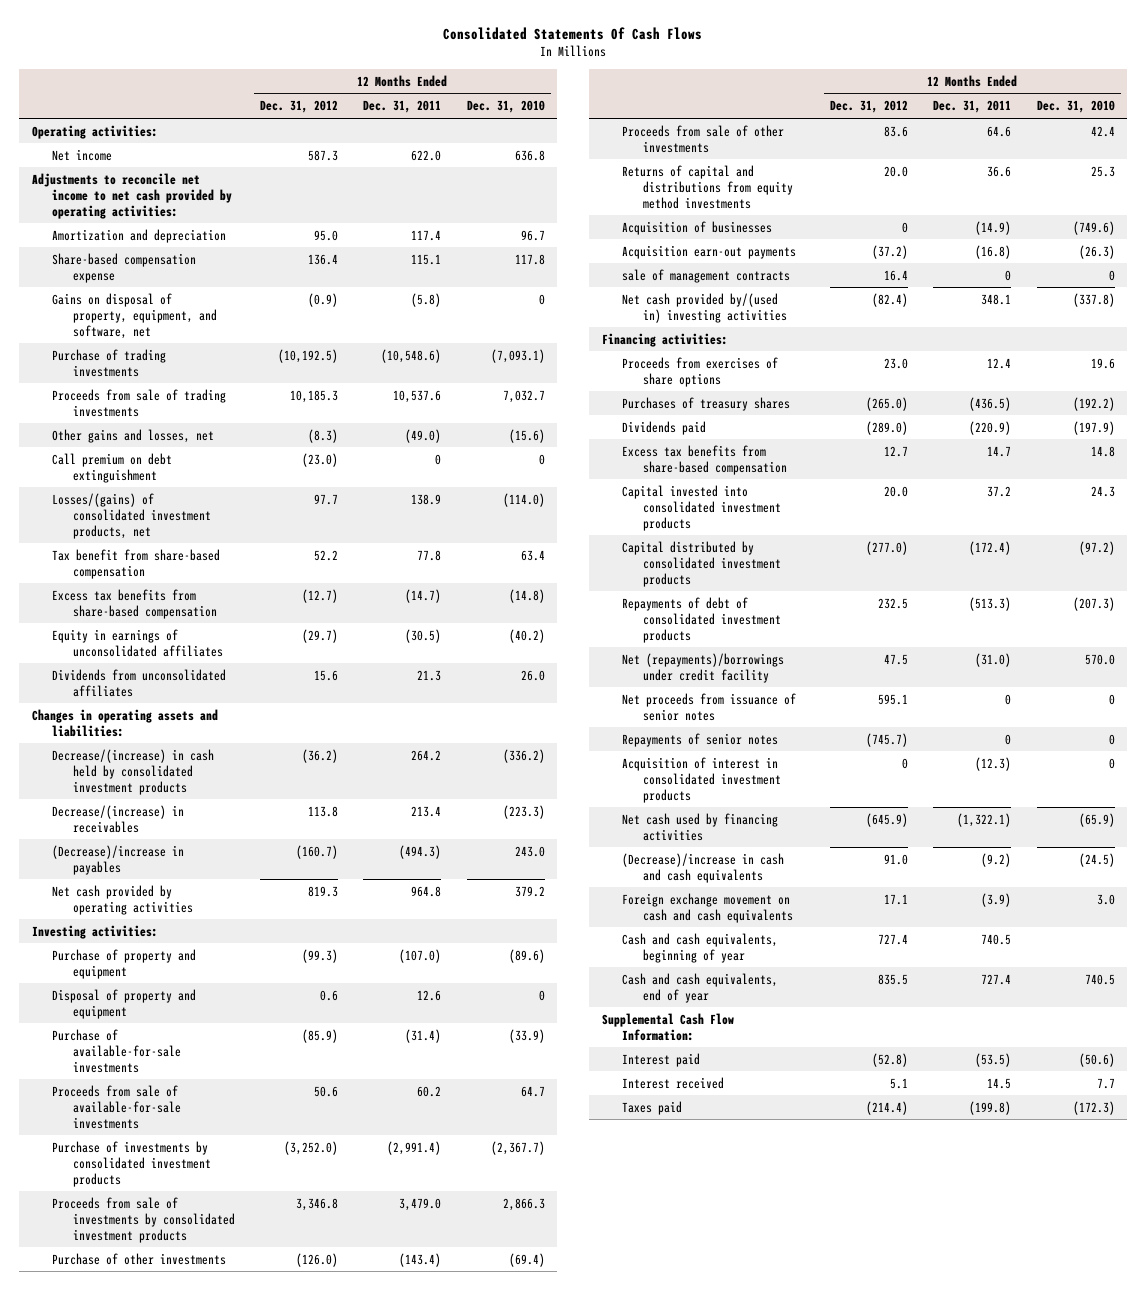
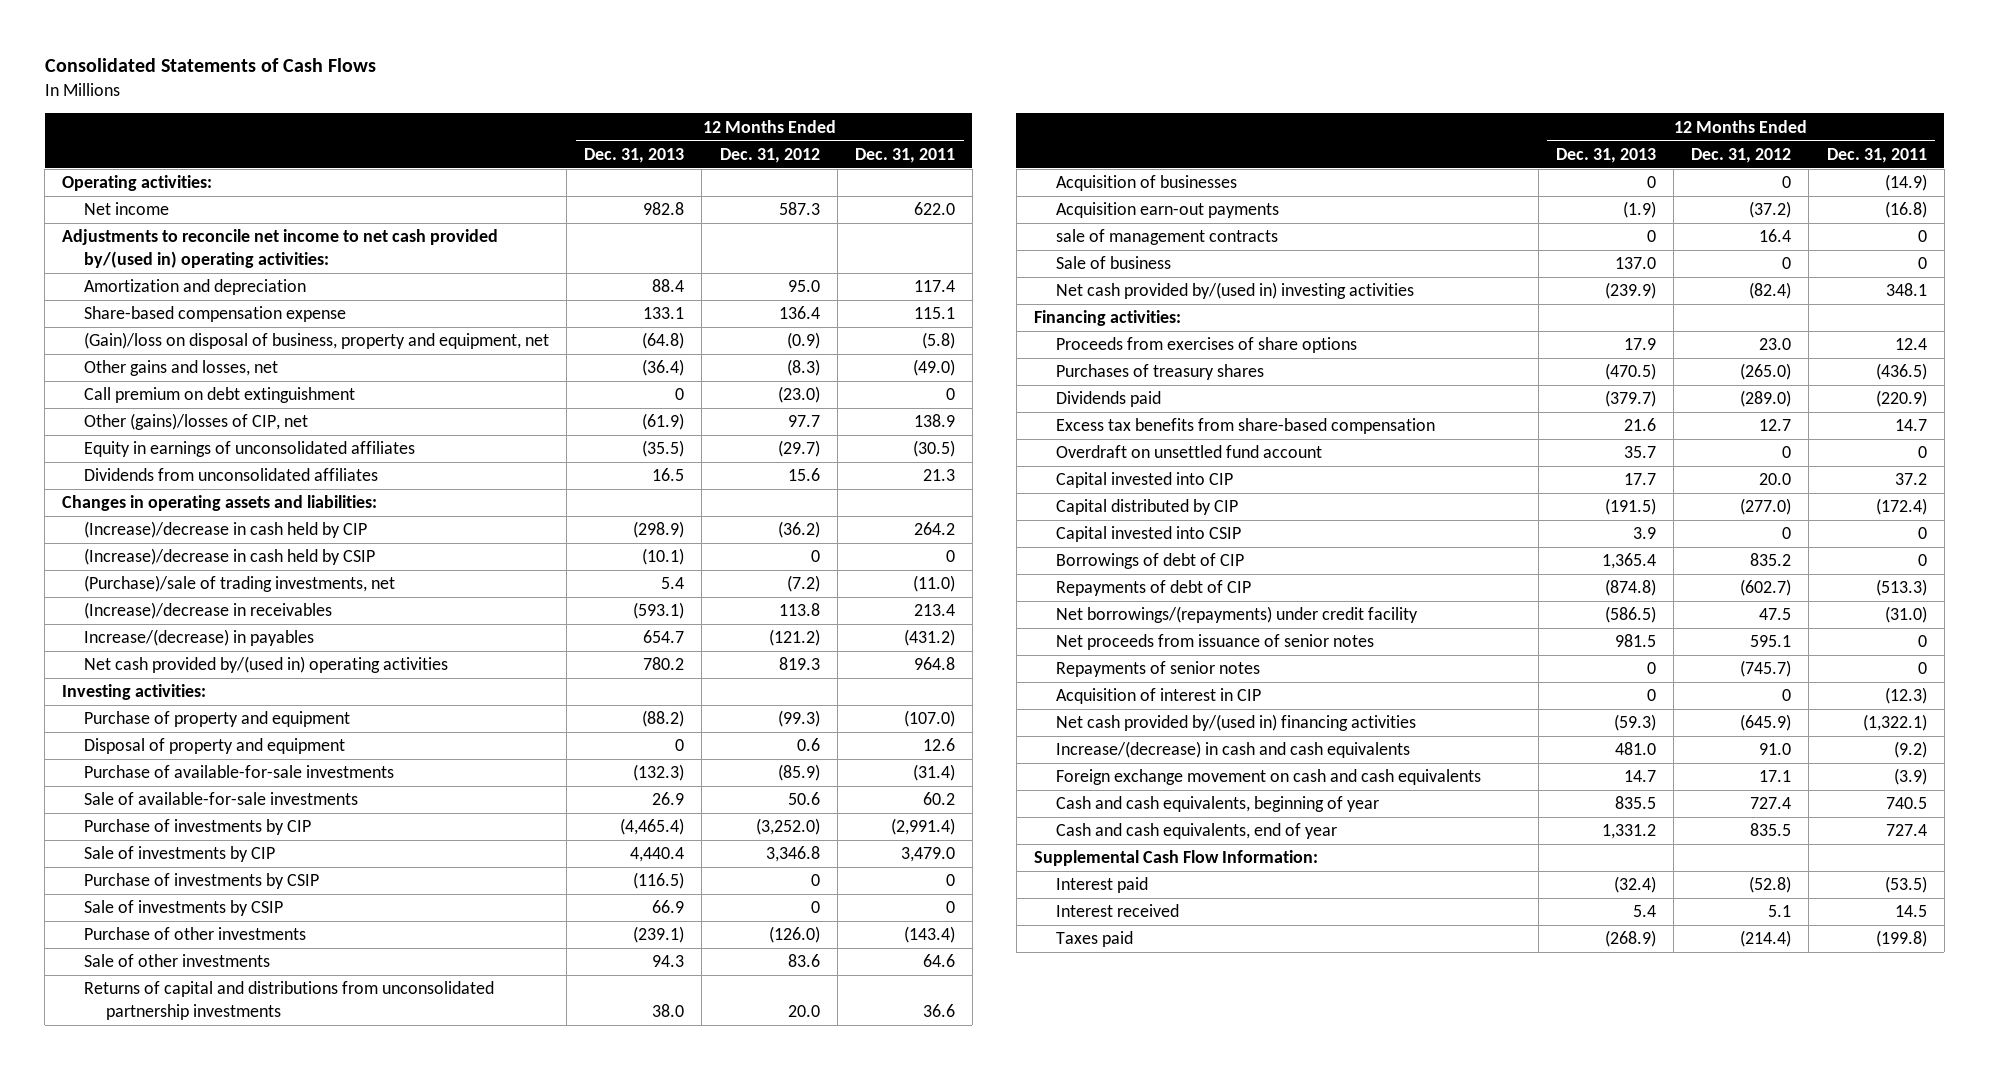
- Consolidated Statements Of Cash Flows
+ Consolidated Statements of Cash Flows
- | 12 Months Ended Dec. 31, 2012 | 12 Months Ended Dec. 31, 2011 | 12 Months Ended Dec. 31, 2010
+ | 12 Months Ended Dec. 31, 2013 | 12 Months Ended Dec. 31, 2012 | 12 Months Ended Dec. 31, 2011
- Adjustments to reconcile net income to net cash provided by operating activities:
+ Adjustments to reconcile net income to net cash provided by/(used in) operating activities:
- Gains on disposal of property, equipment, and software, net | (0.9) | (5.8) | 0
- Purchase of trading investments | (10,192.5) | (10,548.6) | (7,093.1)
- Proceeds from sale of trading investments | 10,185.3 | 10,537.6 | 7,032.7
+ (Gain)/loss on disposal of business, property and equipment, net | (64.8) | (0.9) | (5.8)
- Losses/(gains) of consolidated investment products, net | 97.7 | 138.9 | (114.0)
- Tax benefit from share-based compensation | 52.2 | 77.8 | 63.4
- Excess tax benefits from share-based compensation | (12.7) | (14.7) | (14.8)
+ Other (gains)/losses of CIP, net | (61.9) | 97.7 | 138.9
- Decrease/(increase) in cash held by consolidated investment products | (36.2) | 264.2 | (336.2)
- Decrease/(increase) in receivables | 113.8 | 213.4 | (223.3)
- (Decrease)/increase in payables | (160.7) | (494.3) | 243.0
- Net cash provided by operating activities | 819.3 | 964.8 | 379.2
+ (Increase)/decrease in cash held by CIP | (298.9) | (36.2) | 264.2
+ (Increase)/decrease in cash held by CSIP | (10.1) | 0 | 0
+ (Purchase)/sale of trading investments, net | 5.4 | (7.2) | (11.0)
+ (Increase)/decrease in receivables | (593.1) | 113.8 | 213.4
+ Increase/(decrease) in payables | 654.7 | (121.2) | (431.2)
+ Net cash provided by/(used in) operating activities | 780.2 | 819.3 | 964.8
- Proceeds from sale of available-for-sale investments | 50.6 | 60.2 | 64.7
- Purchase of investments by consolidated investment products | (3,252.0) | (2,991.4) | (2,367.7)
- Proceeds from sale of investments by consolidated investment products | 3,346.8 | 3,479.0 | 2,866.3
+ Sale of available-for-sale investments | 26.9 | 50.6 | 60.2
+ Purchase of investments by CIP | (4,465.4) | (3,252.0) | (2,991.4)
+ Sale of investments by CIP | 4,440.4 | 3,346.8 | 3,479.0
+ Purchase of investments by CSIP | (116.5) | 0 | 0
+ Sale of investments by CSIP | 66.9 | 0 | 0
- Proceeds from sale of other investments | 83.6 | 64.6 | 42.4
- Returns of capital and distributions from equity method investments | 20.0 | 36.6 | 25.3
+ Sale of other investments | 94.3 | 83.6 | 64.6
+ Returns of capital and distributions from unconsolidated partnership investments | 38.0 | 20.0 | 36.6
+ Sale of business | 137.0 | 0 | 0
- Capital invested into consolidated investment products | 20.0 | 37.2 | 24.3
- Capital distributed by consolidated investment products | (277.0) | (172.4) | (97.2)
- Repayments of debt of consolidated investment products | 232.5 | (513.3) | (207.3)
- Net (repayments)/borrowings under credit facility | 47.5 | (31.0) | 570.0
+ Overdraft on unsettled fund account | 35.7 | 0 | 0
+ Capital invested into CIP | 17.7 | 20.0 | 37.2
+ Capital distributed by CIP | (191.5) | (277.0) | (172.4)
+ Capital invested into CSIP | 3.9 | 0 | 0
+ Borrowings of debt of CIP | 1,365.4 | 835.2 | 0
+ Repayments of debt of CIP | (874.8) | (602.7) | (513.3)
+ Net borrowings/(repayments) under credit facility | (586.5) | 47.5 | (31.0)
- Acquisition of interest in consolidated investment products | 0 | (12.3) | 0
- Net cash used by financing activities | (645.9) | (1,322.1) | (65.9)
- (Decrease)/increase in cash and cash equivalents | 91.0 | (9.2) | (24.5)
+ Acquisition of interest in CIP | 0 | 0 | (12.3)
+ Net cash provided by/(used in) financing activities | (59.3) | (645.9) | (1,322.1)
+ Increase/(decrease) in cash and cash equivalents | 481.0 | 91.0 | (9.2)

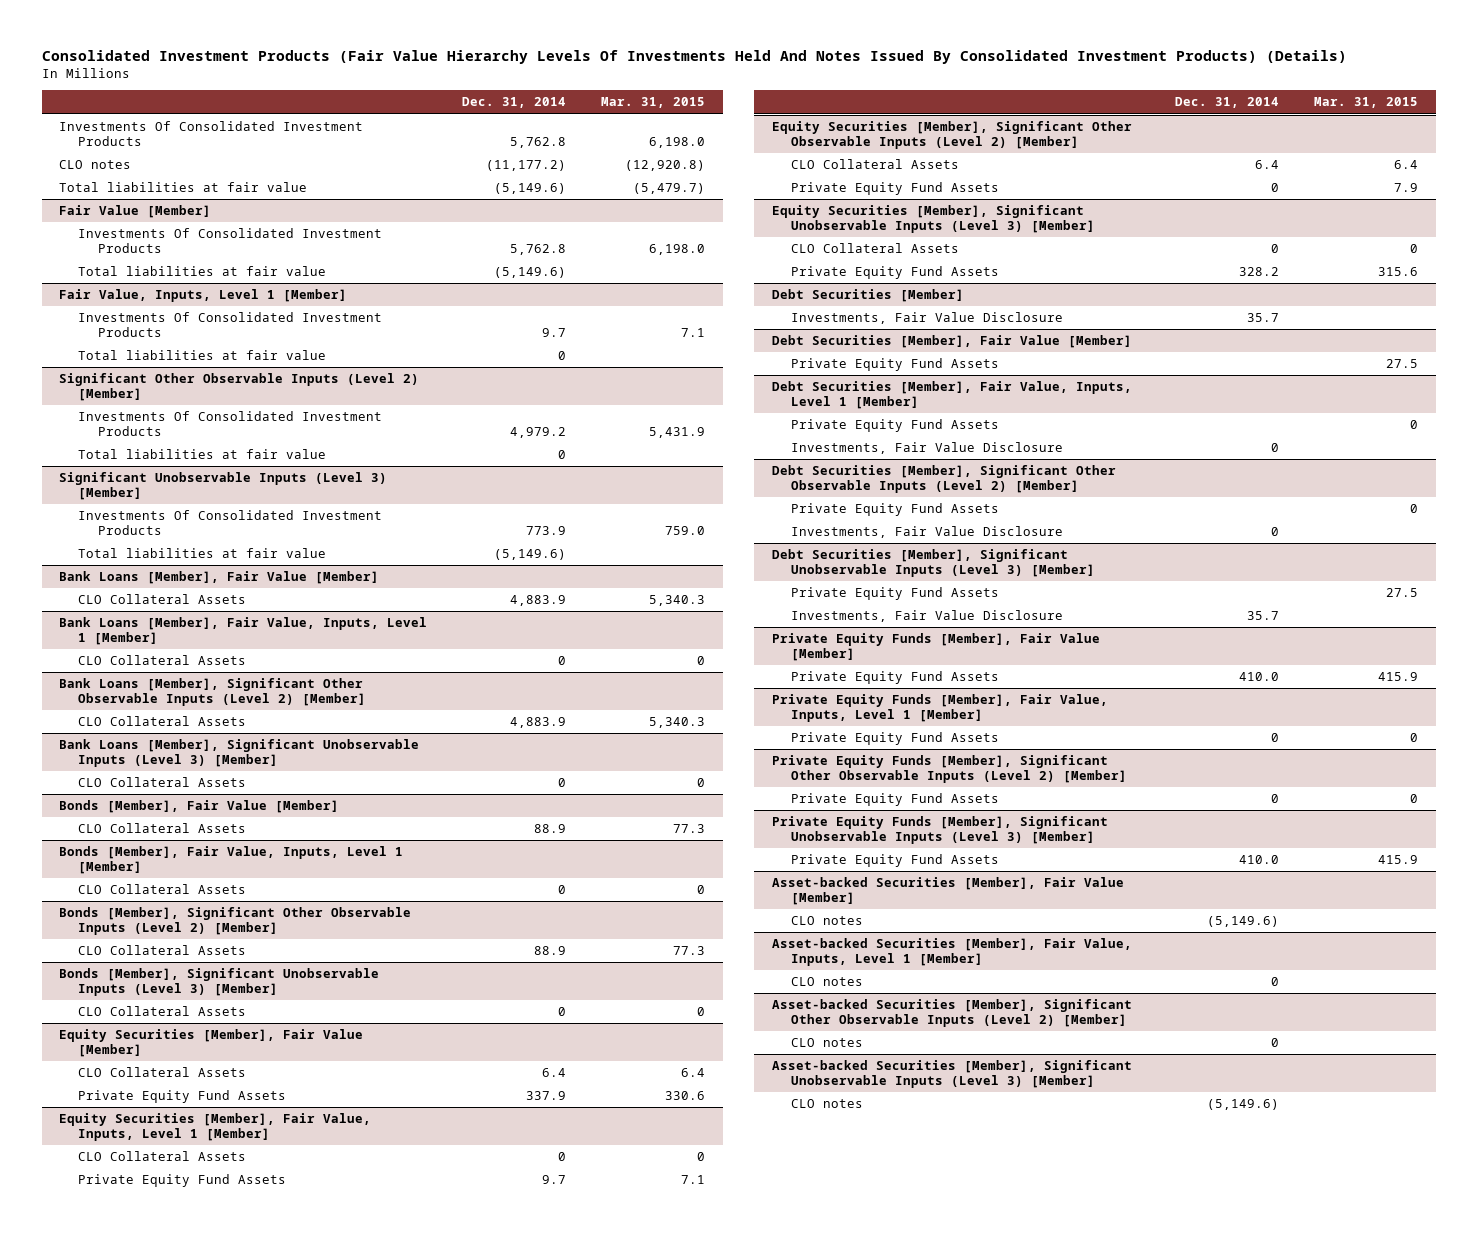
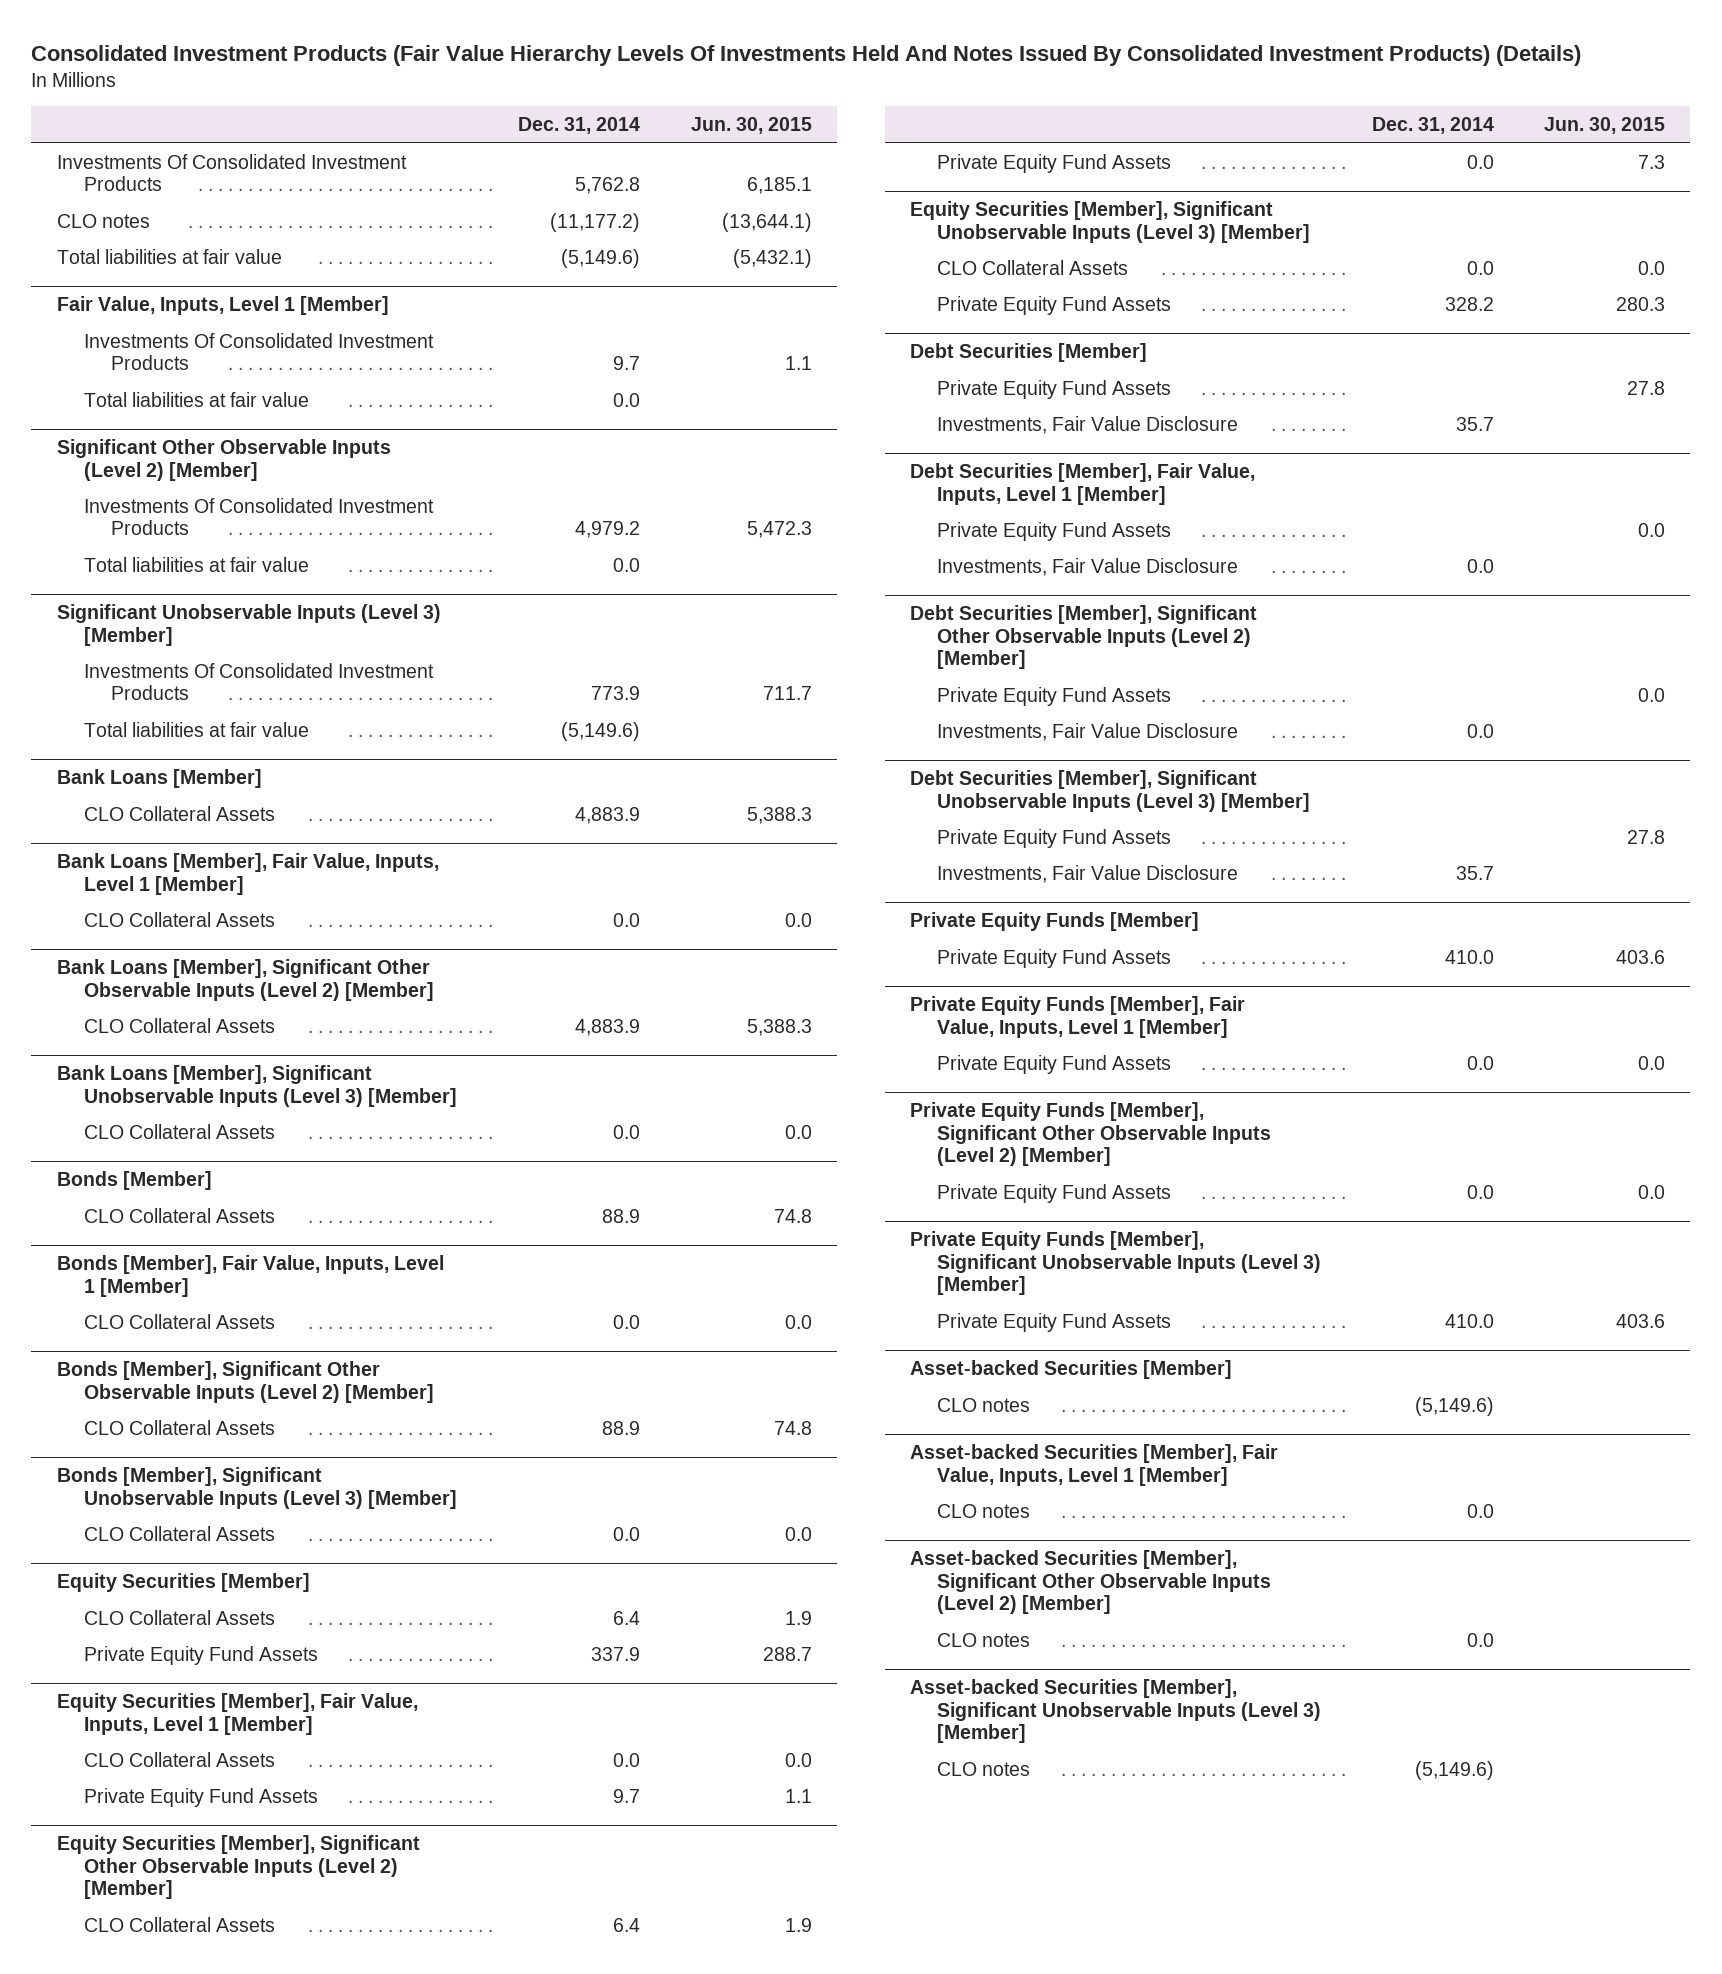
- | Dec. 31, 2014 | Mar. 31, 2015
+ | Dec. 31, 2014 | Jun. 30, 2015
- Fair Value [Member]
- Investments Of Consolidated Investment Products | 5,762.8 | 6,198.0
- Total liabilities at fair value | (5,149.6) |
@ Fair Value, Inputs, Level 1 [Member]
- Total liabilities at fair value | 0 |
+ Total liabilities at fair value | 0.0 |
@ Significant Other Observable Inputs (Level 2) [Member]
- Total liabilities at fair value | 0 |
+ Total liabilities at fair value | 0.0 |
- Bank Loans [Member], Fair Value [Member]
+ Bank Loans [Member]
@ Bank Loans [Member], Fair Value, Inputs, Level 1 [Member]
- CLO Collateral Assets | 0 | 0
+ CLO Collateral Assets | 0.0 | 0.0
@ Bank Loans [Member], Significant Unobservable Inputs (Level 3) [Member]
- CLO Collateral Assets | 0 | 0
- Bonds [Member], Fair Value [Member]
@ Bank Loans [Member], Significant Unobservable Inputs (Level 3) [Member]
+ CLO Collateral Assets | 0.0 | 0.0
+ Bonds [Member]
@ Bonds [Member], Fair Value, Inputs, Level 1 [Member]
- CLO Collateral Assets | 0 | 0
+ CLO Collateral Assets | 0.0 | 0.0
@ Bonds [Member], Significant Unobservable Inputs (Level 3) [Member]
- CLO Collateral Assets | 0 | 0
- Equity Securities [Member], Fair Value [Member]
@ Bonds [Member], Significant Unobservable Inputs (Level 3) [Member]
+ CLO Collateral Assets | 0.0 | 0.0
+ Equity Securities [Member]
@ Equity Securities [Member], Fair Value, Inputs, Level 1 [Member]
- CLO Collateral Assets | 0 | 0
+ CLO Collateral Assets | 0.0 | 0.0
@ Equity Securities [Member], Significant Other Observable Inputs (Level 2) [Member]
- Private Equity Fund Assets | 0 | 7.9
+ Private Equity Fund Assets | 0.0 | 7.3
@ Equity Securities [Member], Significant Unobservable Inputs (Level 3) [Member]
- CLO Collateral Assets | 0 | 0
+ CLO Collateral Assets | 0.0 | 0.0
- Debt Securities [Member], Fair Value [Member]
@ Debt Securities [Member]
moved down: Investments, Fair Value Disclosure | 35.7 |
@ Debt Securities [Member], Fair Value, Inputs, Level 1 [Member]
- Investments, Fair Value Disclosure | 0 |
+ Investments, Fair Value Disclosure | 0.0 |
@ Debt Securities [Member], Significant Other Observable Inputs (Level 2) [Member]
- Investments, Fair Value Disclosure | 0 |
+ Investments, Fair Value Disclosure | 0.0 |
- Private Equity Funds [Member], Fair Value [Member]
+ Private Equity Funds [Member]
@ Private Equity Funds [Member], Fair Value, Inputs, Level 1 [Member]
- Private Equity Fund Assets | 0 | 0
+ Private Equity Fund Assets | 0.0 | 0.0
@ Private Equity Funds [Member], Significant Other Observable Inputs (Level 2) [Member]
- Private Equity Fund Assets | 0 | 0
+ Private Equity Fund Assets | 0.0 | 0.0
- Asset-backed Securities [Member], Fair Value [Member]
+ Asset-backed Securities [Member]
@ Asset-backed Securities [Member], Fair Value, Inputs, Level 1 [Member]
- CLO notes | 0 |
+ CLO notes | 0.0 |
@ Asset-backed Securities [Member], Significant Other Observable Inputs (Level 2) [Member]
- CLO notes | 0 |
+ CLO notes | 0.0 |

